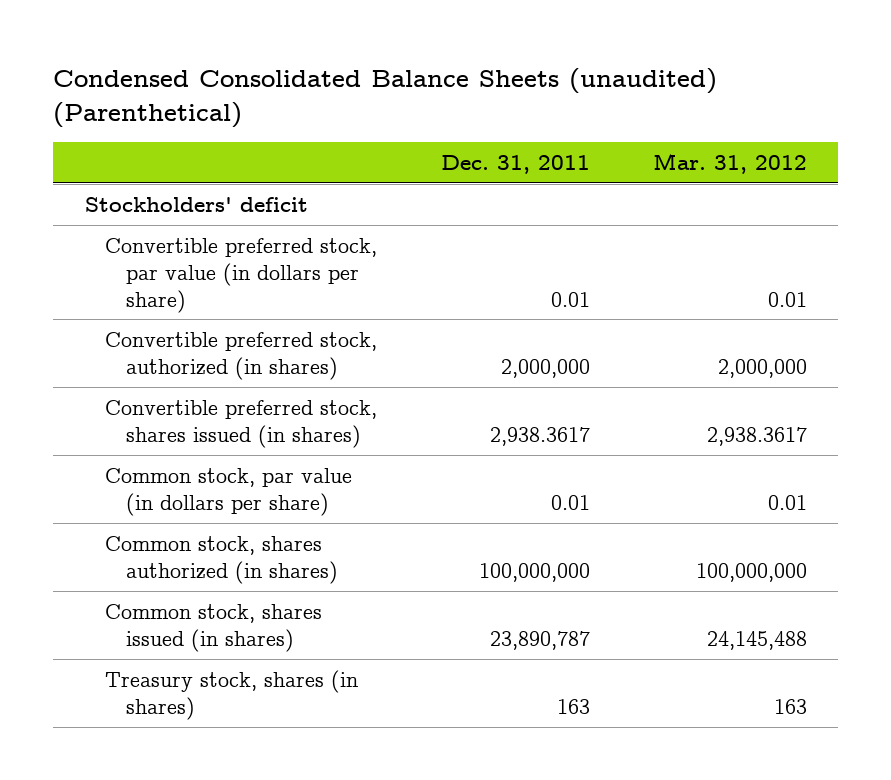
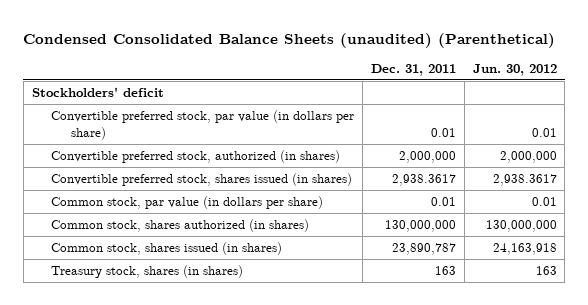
- | Dec. 31, 2011 | Mar. 31, 2012
+ | Dec. 31, 2011 | Jun. 30, 2012
- Common stock, shares authorized (in shares) | 100,000,000 | 100,000,000
+ Common stock, shares authorized (in shares) | 130,000,000 | 130,000,000

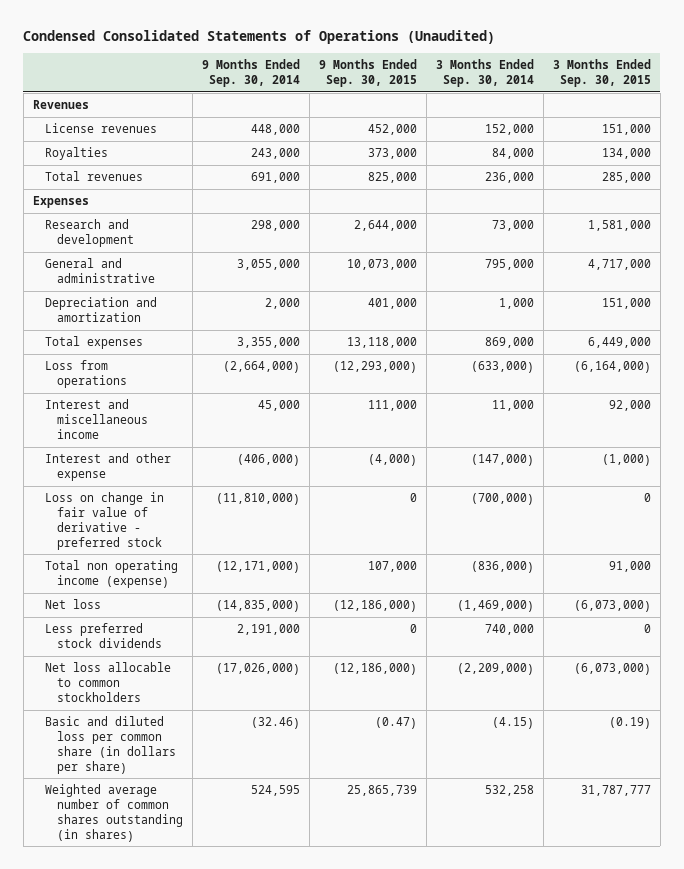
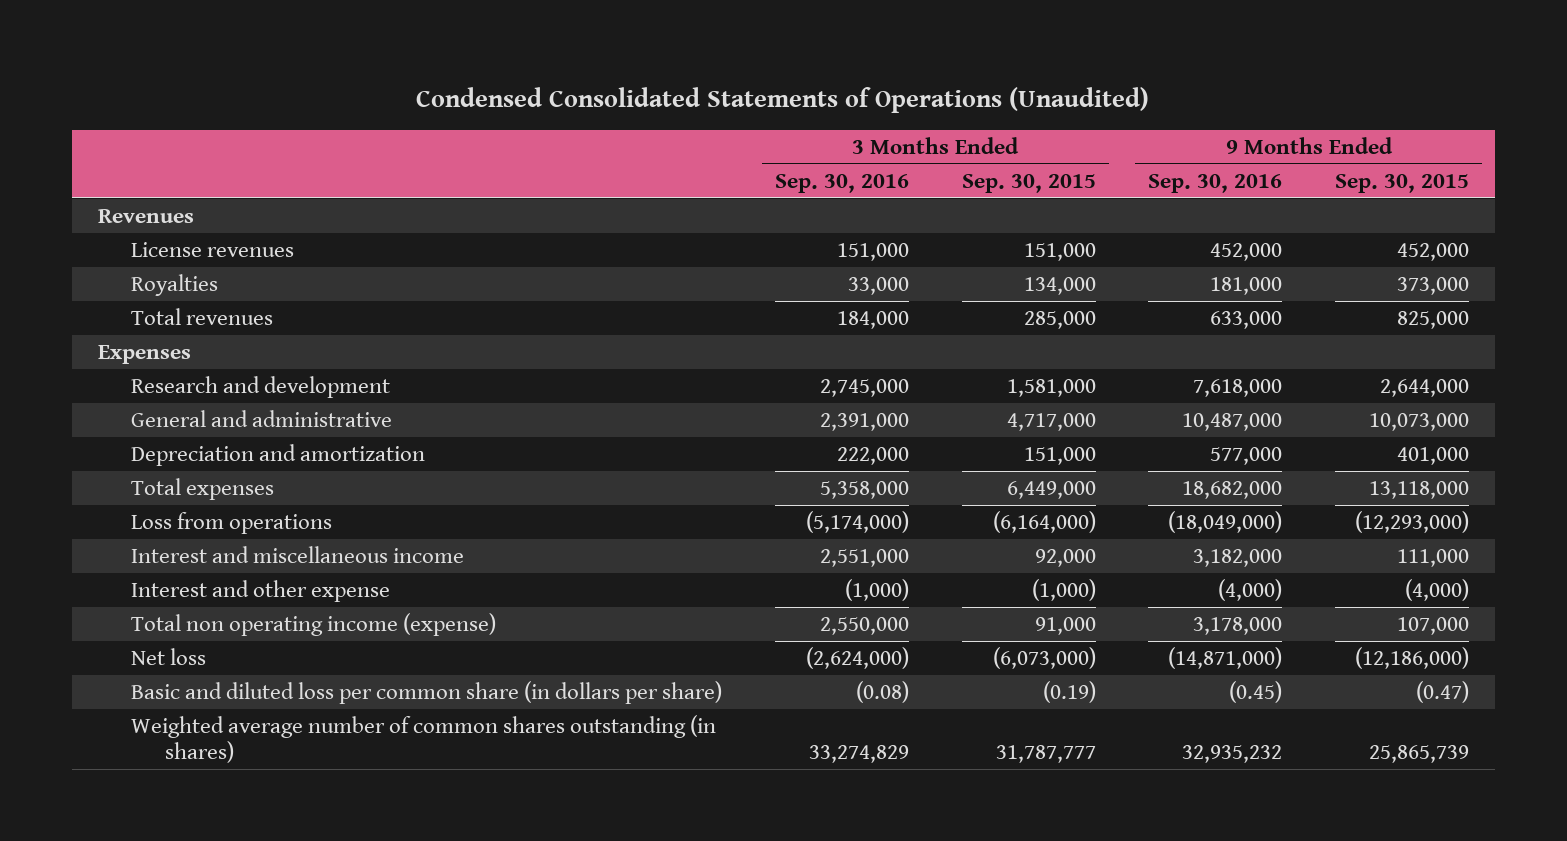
- | 9 Months Ended Sep. 30, 2014 | 9 Months Ended Sep. 30, 2015 | 3 Months Ended Sep. 30, 2014 | 3 Months Ended Sep. 30, 2015
+ | 3 Months Ended Sep. 30, 2016 | 3 Months Ended Sep. 30, 2015 | 9 Months Ended Sep. 30, 2016 | 9 Months Ended Sep. 30, 2015
- Loss on change in fair value of derivative - preferred stock | (11,810,000) | 0 | (700,000) | 0
- Less preferred stock dividends | 2,191,000 | 0 | 740,000 | 0
- Net loss allocable to common stockholders | (17,026,000) | (12,186,000) | (2,209,000) | (6,073,000)

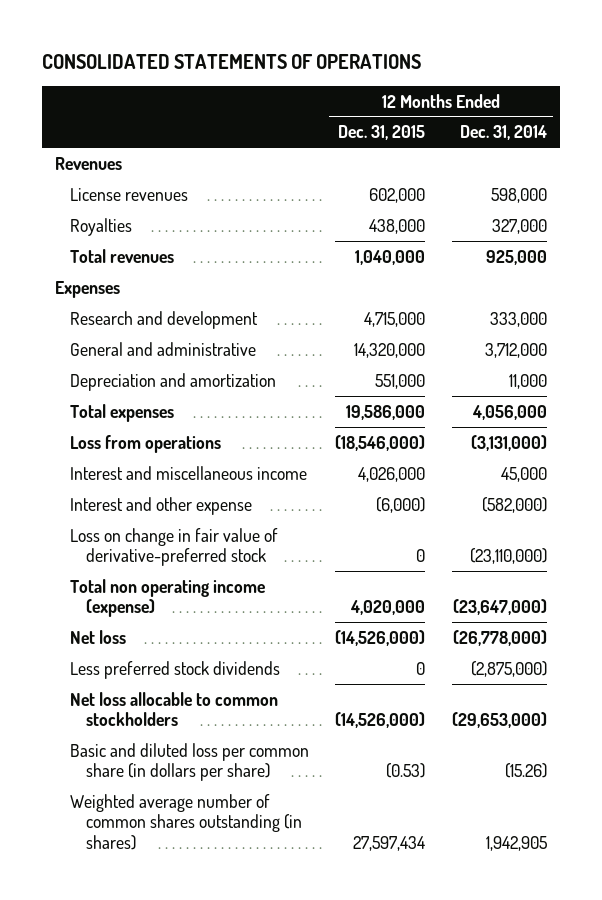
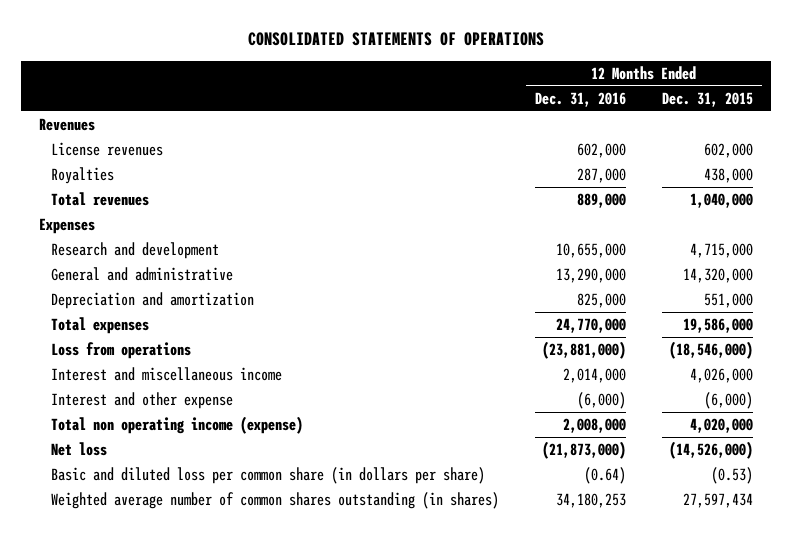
- | 12 Months Ended Dec. 31, 2015 | 12 Months Ended Dec. 31, 2014
+ | 12 Months Ended Dec. 31, 2016 | 12 Months Ended Dec. 31, 2015
- Loss on change in fair value of derivative-preferred stock | 0 | (23,110,000)
- Less preferred stock dividends | 0 | (2,875,000)
- Net loss allocable to common stockholders | (14,526,000) | (29,653,000)

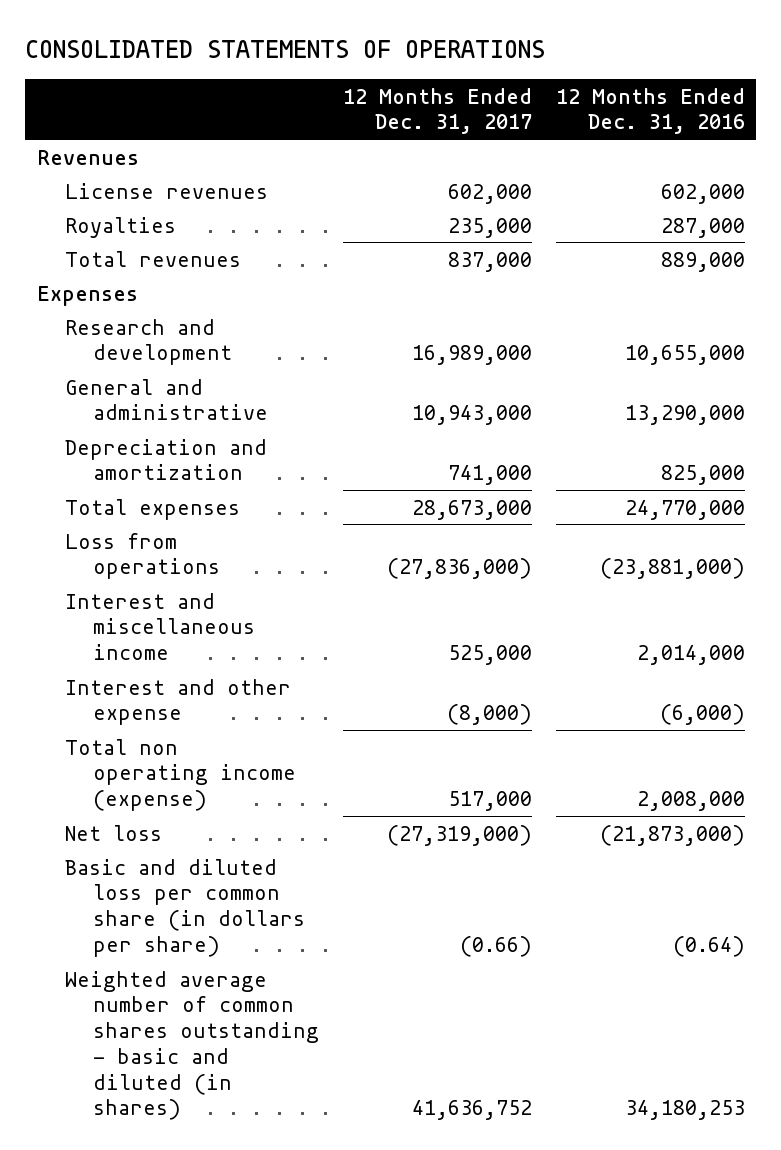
- | 12 Months Ended Dec. 31, 2016 | 12 Months Ended Dec. 31, 2015
+ | 12 Months Ended Dec. 31, 2017 | 12 Months Ended Dec. 31, 2016
- Weighted average number of common shares outstanding (in shares) | 34,180,253 | 27,597,434
+ Weighted average number of common shares outstanding - basic and diluted (in shares) | 41,636,752 | 34,180,253

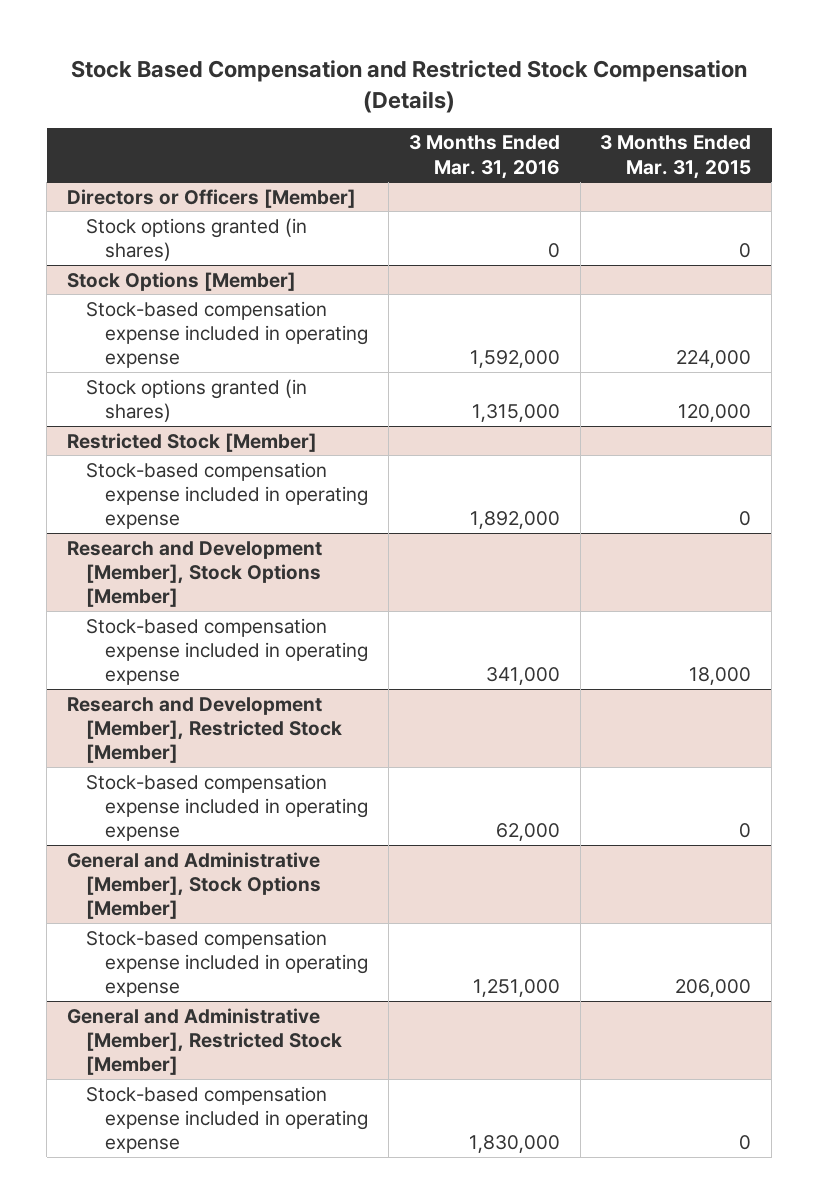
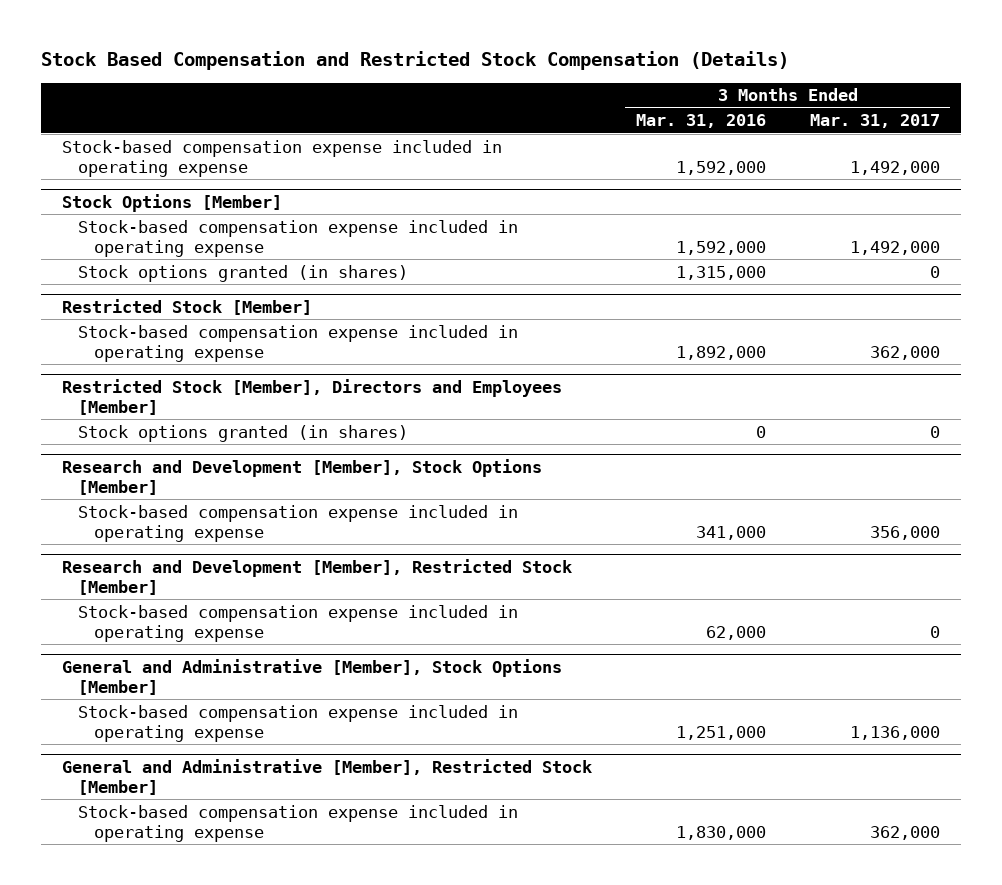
- | 3 Months Ended Mar. 31, 2016 | 3 Months Ended Mar. 31, 2015
+ | 3 Months Ended Mar. 31, 2016 | 3 Months Ended Mar. 31, 2017
- Directors or Officers [Member]
- Stock options granted (in shares) | 0 | 0
+ Stock-based compensation expense included in operating expense | 1,592,000 | 1,492,000
+ Restricted Stock [Member], Directors and Employees [Member]
+ Stock options granted (in shares) | 0 | 0

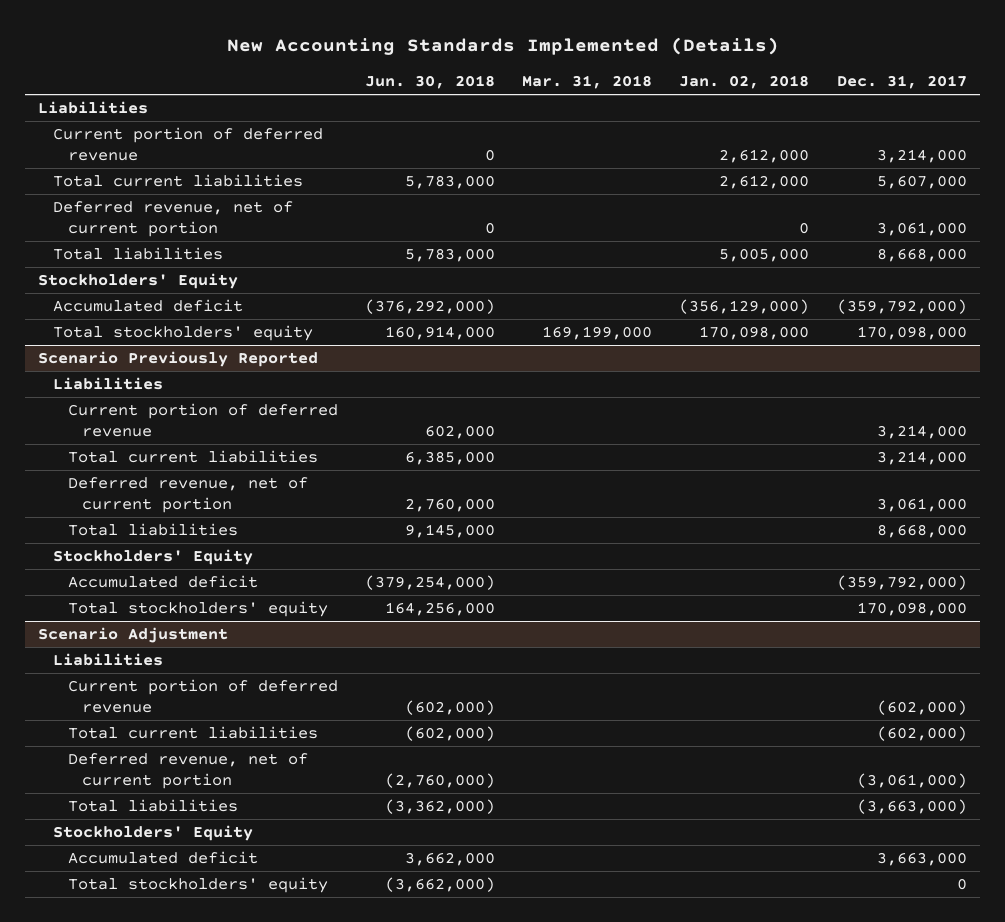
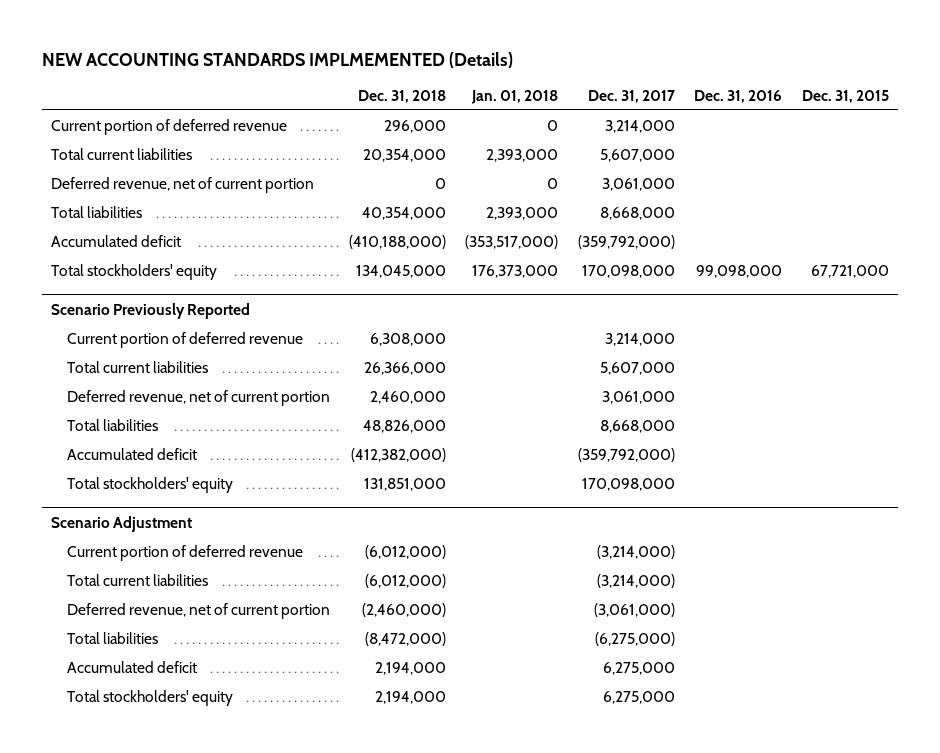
- New Accounting Standards Implemented (Details)
+ NEW ACCOUNTING STANDARDS IMPLMEMENTED (Details)
- | Jun. 30, 2018 | Mar. 31, 2018 | Jan. 02, 2018 | Dec. 31, 2017
+ | Dec. 31, 2018 | Jan. 01, 2018 | Dec. 31, 2017 | Dec. 31, 2016 | Dec. 31, 2015
- Liabilities
- Stockholders' Equity
@ Scenario Previously Reported
- Liabilities
- Total current liabilities | 6,385,000 | | | 3,214,000
+ Total current liabilities | 26,366,000 | | 5,607,000 | |
- Stockholders' Equity
@ Scenario Adjustment
- Liabilities
- Current portion of deferred revenue | (602,000) | | | (602,000)
- Total current liabilities | (602,000) | | | (602,000)
+ Current portion of deferred revenue | (6,012,000) | | (3,214,000) | |
+ Total current liabilities | (6,012,000) | | (3,214,000) | |
- Total liabilities | (3,362,000) | | | (3,663,000)
- Stockholders' Equity
- Accumulated deficit | 3,662,000 | | | 3,663,000
- Total stockholders' equity | (3,662,000) | | | 0
+ Total liabilities | (8,472,000) | | (6,275,000) | |
+ Accumulated deficit | 2,194,000 | | 6,275,000 | |
+ Total stockholders' equity | 2,194,000 | | 6,275,000 | |

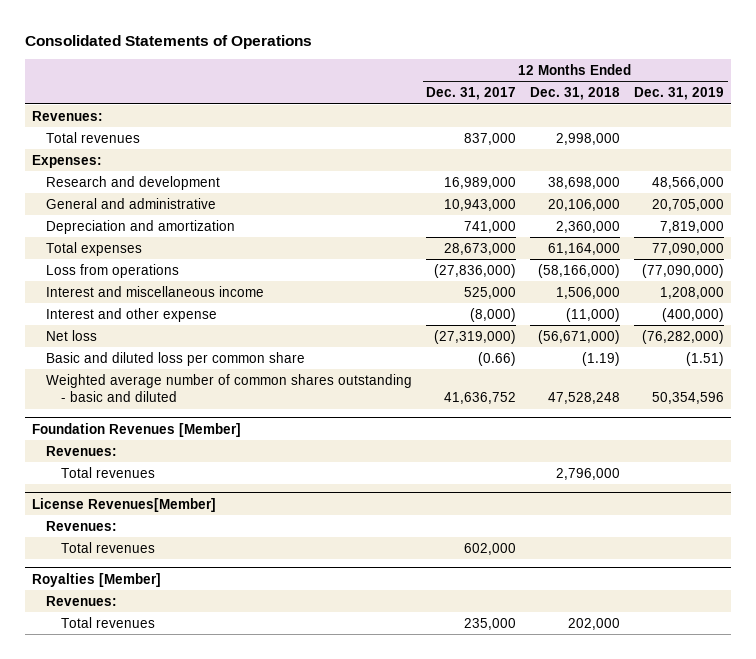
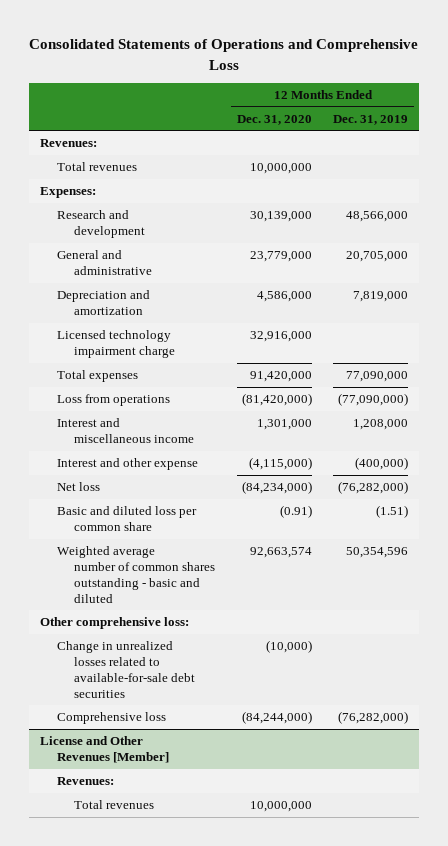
- Consolidated Statements of Operations
+ Consolidated Statements of Operations and Comprehensive Loss
- | 12 Months Ended Dec. 31, 2017 | 12 Months Ended Dec. 31, 2018 | 12 Months Ended Dec. 31, 2019
+ | 12 Months Ended Dec. 31, 2020 | 12 Months Ended Dec. 31, 2019
+ Licensed technology impairment charge | 32,916,000 |
- Foundation Revenues [Member]
- Revenues:
- Total revenues | | 2,796,000 |
- License Revenues[Member]
- Revenues:
- Total revenues | 602,000 | |
- Royalties [Member]
+ Other comprehensive loss:
+ Change in unrealized losses related to available-for-sale debt securities | (10,000) |
+ Comprehensive loss | (84,244,000) | (76,282,000)
+ License and Other Revenues [Member]

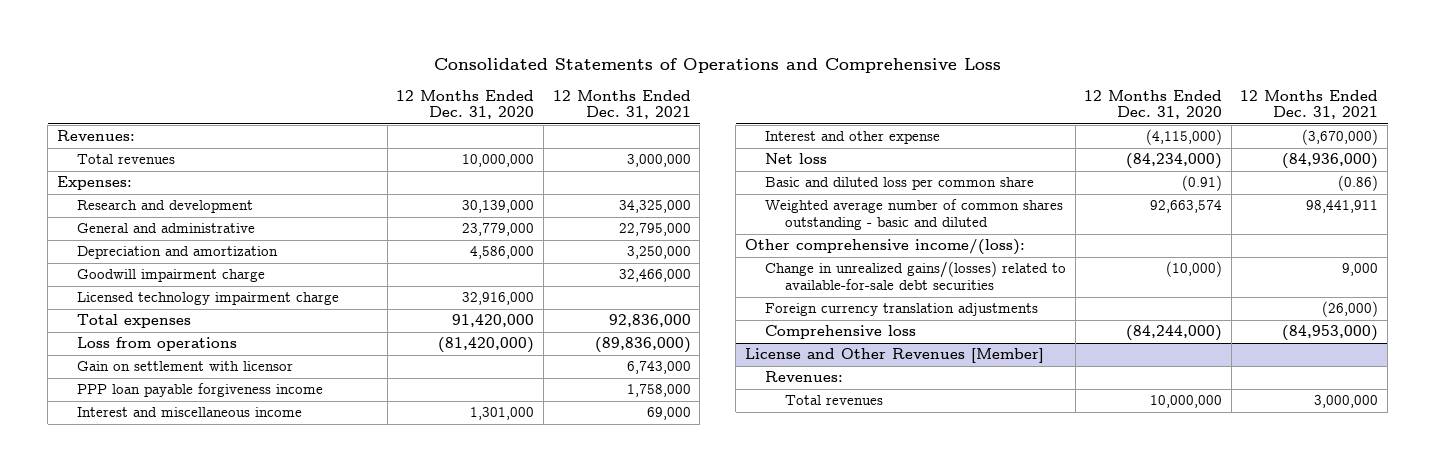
- | 12 Months Ended Dec. 31, 2020 | 12 Months Ended Dec. 31, 2019
+ | 12 Months Ended Dec. 31, 2020 | 12 Months Ended Dec. 31, 2021
+ Goodwill impairment charge | | 32,466,000
+ Gain on settlement with licensor | | 6,743,000
+ PPP loan payable forgiveness income | | 1,758,000
- Other comprehensive loss:
- Change in unrealized losses related to available-for-sale debt securities | (10,000) |
+ Other comprehensive income/(loss):
+ Change in unrealized gains/(losses) related to available-for-sale debt securities | (10,000) | 9,000
+ Foreign currency translation adjustments | | (26,000)

